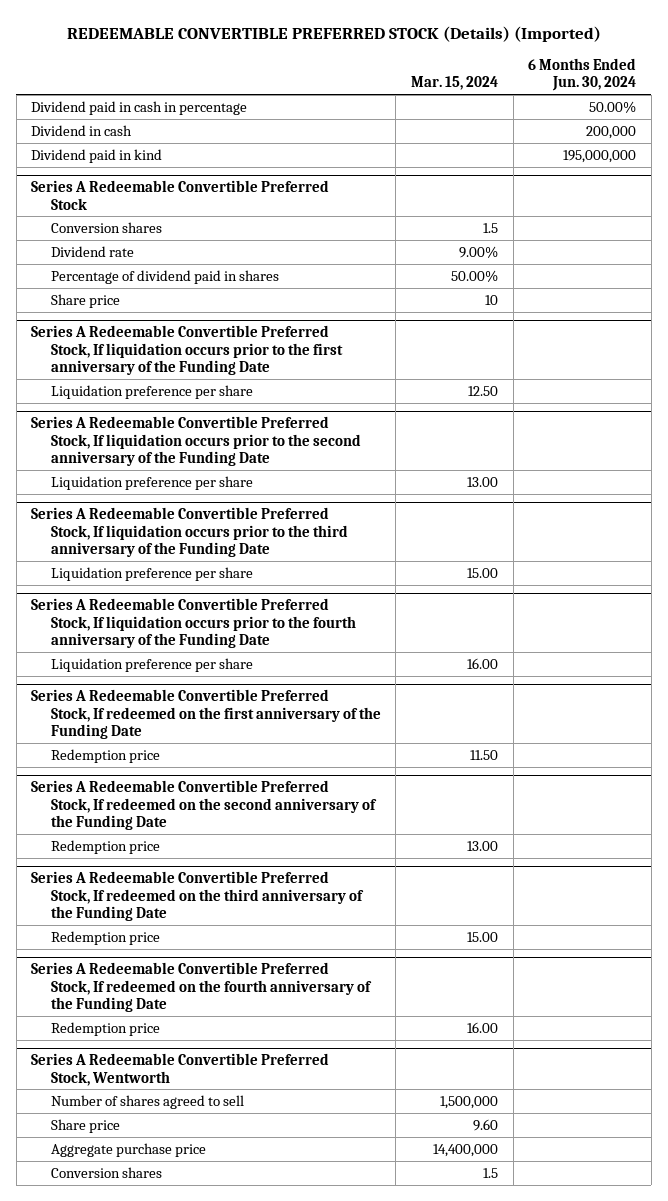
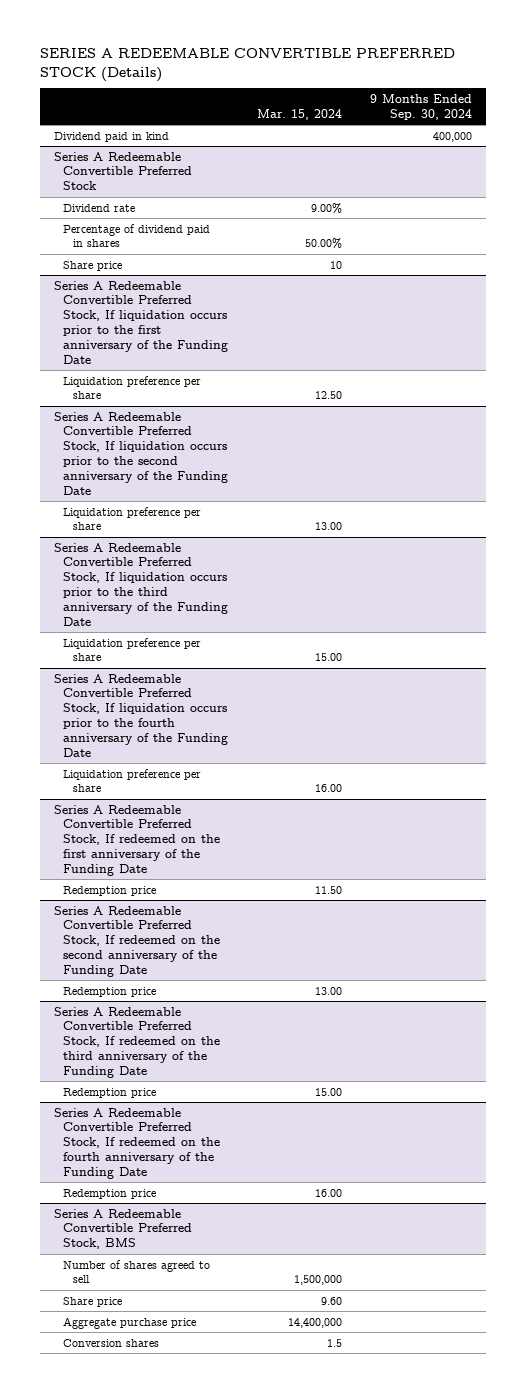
- REDEEMABLE CONVERTIBLE PREFERRED STOCK (Details) (Imported)
+ SERIES A REDEEMABLE CONVERTIBLE PREFERRED STOCK (Details)
- | Mar. 15, 2024 | 6 Months Ended Jun. 30, 2024
+ | Mar. 15, 2024 | 9 Months Ended Sep. 30, 2024
- Dividend paid in cash in percentage | | 50.00%
- Dividend in cash | | 200,000
@ Series A Redeemable Convertible Preferred Stock
- Conversion shares | 1.5 |
- Series A Redeemable Convertible Preferred Stock, Wentworth
+ Series A Redeemable Convertible Preferred Stock, BMS

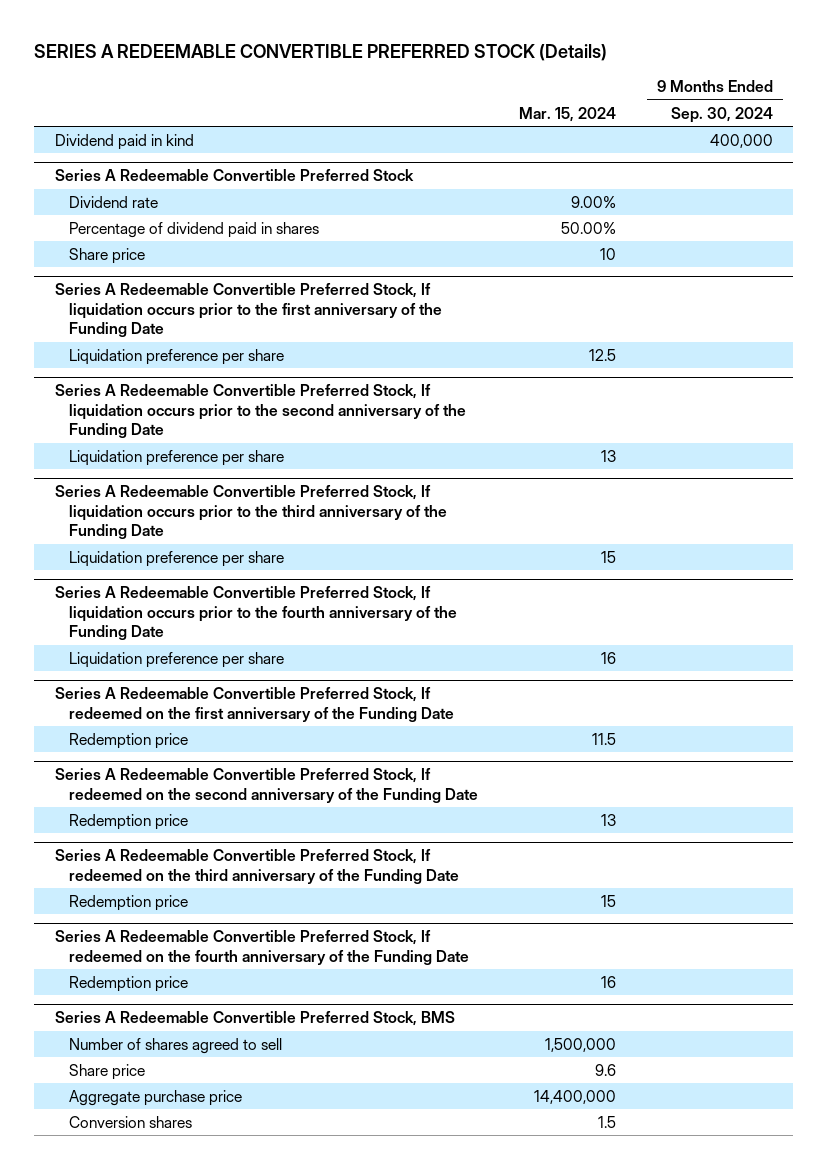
@ Series A Redeemable Convertible Preferred Stock, If liquidation occurs prior to the first anniversary of the Funding Date
- Liquidation preference per share | 12.50 |
+ Liquidation preference per share | 12.5 |
@ Series A Redeemable Convertible Preferred Stock, If liquidation occurs prior to the second anniversary of the Funding Date
- Liquidation preference per share | 13.00 |
+ Liquidation preference per share | 13 |
@ Series A Redeemable Convertible Preferred Stock, If liquidation occurs prior to the third anniversary of the Funding Date
- Liquidation preference per share | 15.00 |
+ Liquidation preference per share | 15 |
@ Series A Redeemable Convertible Preferred Stock, If liquidation occurs prior to the fourth anniversary of the Funding Date
- Liquidation preference per share | 16.00 |
+ Liquidation preference per share | 16 |
@ Series A Redeemable Convertible Preferred Stock, If redeemed on the first anniversary of the Funding Date
- Redemption price | 11.50 |
+ Redemption price | 11.5 |
@ Series A Redeemable Convertible Preferred Stock, If redeemed on the second anniversary of the Funding Date
- Redemption price | 13.00 |
+ Redemption price | 13 |
@ Series A Redeemable Convertible Preferred Stock, If redeemed on the third anniversary of the Funding Date
- Redemption price | 15.00 |
+ Redemption price | 15 |
@ Series A Redeemable Convertible Preferred Stock, If redeemed on the fourth anniversary of the Funding Date
- Redemption price | 16.00 |
+ Redemption price | 16 |
@ Series A Redeemable Convertible Preferred Stock, BMS
- Share price | 9.60 |
+ Share price | 9.6 |

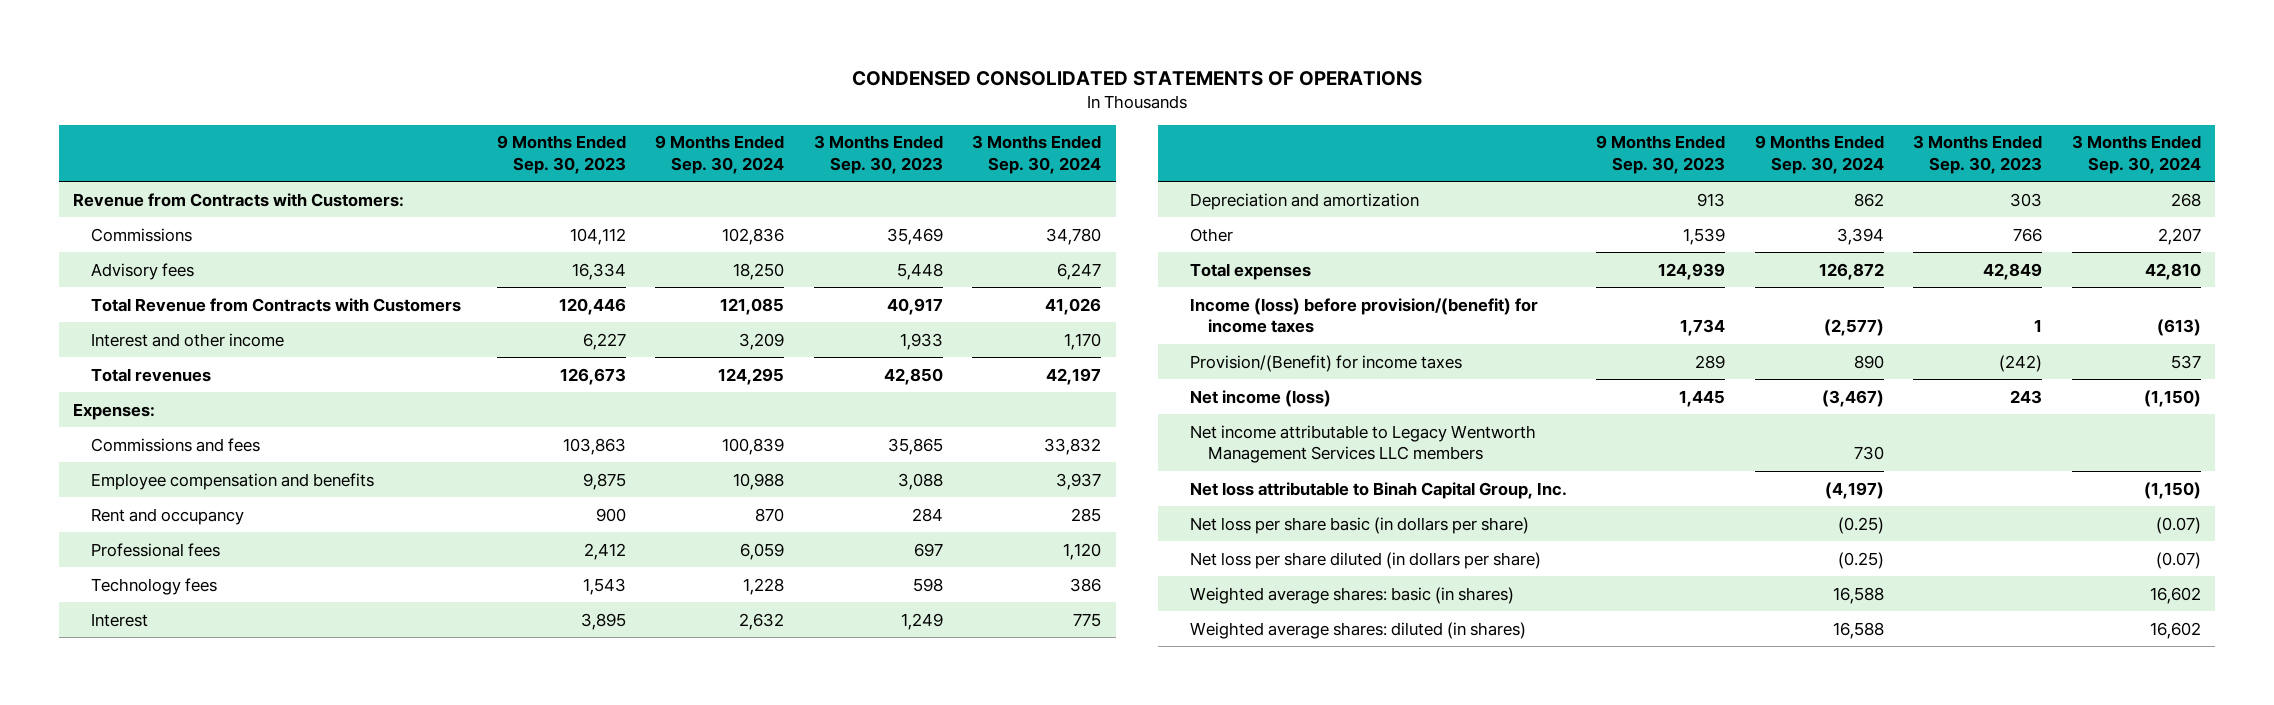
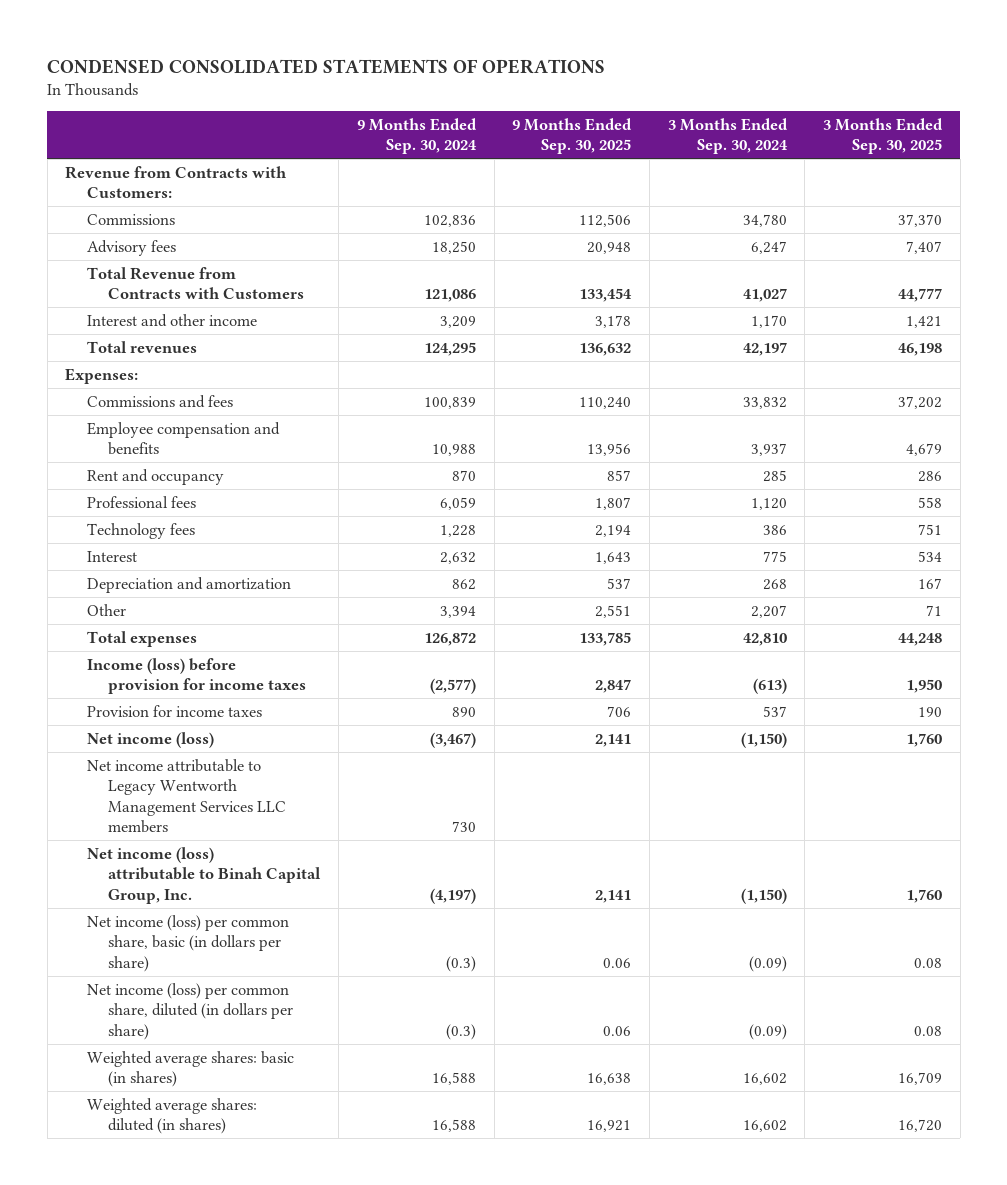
- | 9 Months Ended Sep. 30, 2023 | 9 Months Ended Sep. 30, 2024 | 3 Months Ended Sep. 30, 2023 | 3 Months Ended Sep. 30, 2024
+ | 9 Months Ended Sep. 30, 2024 | 9 Months Ended Sep. 30, 2025 | 3 Months Ended Sep. 30, 2024 | 3 Months Ended Sep. 30, 2025
- Total Revenue from Contracts with Customers | 120,446 | 121,085 | 40,917 | 41,026
+ Total Revenue from Contracts with Customers | 121,086 | 133,454 | 41,027 | 44,777
- Income (loss) before provision/(benefit) for income taxes | 1,734 | (2,577) | 1 | (613)
- Provision/(Benefit) for income taxes | 289 | 890 | (242) | 537
+ Income (loss) before provision for income taxes | (2,577) | 2,847 | (613) | 1,950
+ Provision for income taxes | 890 | 706 | 537 | 190
- Net loss attributable to Binah Capital Group, Inc. | | (4,197) | | (1,150)
- Net loss per share basic (in dollars per share) | | (0.25) | | (0.07)
- Net loss per share diluted (in dollars per share) | | (0.25) | | (0.07)
+ Net income (loss) attributable to Binah Capital Group, Inc. | (4,197) | 2,141 | (1,150) | 1,760
+ Net income (loss) per common share, basic (in dollars per share) | (0.3) | 0.06 | (0.09) | 0.08
+ Net income (loss) per common share, diluted (in dollars per share) | (0.3) | 0.06 | (0.09) | 0.08

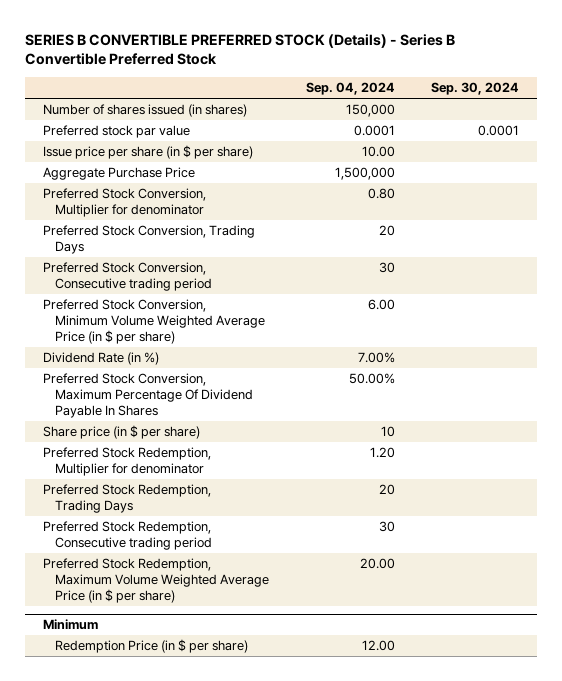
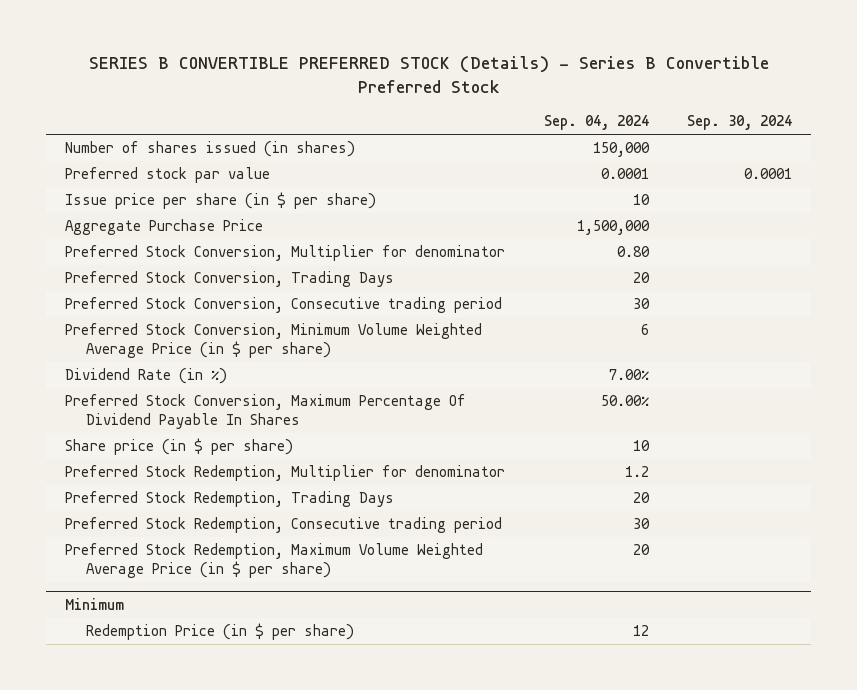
- Issue price per share (in $ per share) | 10.00 |
+ Issue price per share (in $ per share) | 10 |
- Preferred Stock Conversion, Minimum Volume Weighted Average Price (in $ per share) | 6.00 |
+ Preferred Stock Conversion, Minimum Volume Weighted Average Price (in $ per share) | 6 |
- Preferred Stock Redemption, Multiplier for denominator | 1.20 |
+ Preferred Stock Redemption, Multiplier for denominator | 1.2 |
- Preferred Stock Redemption, Maximum Volume Weighted Average Price (in $ per share) | 20.00 |
+ Preferred Stock Redemption, Maximum Volume Weighted Average Price (in $ per share) | 20 |
@ Minimum
- Redemption Price (in $ per share) | 12.00 |
+ Redemption Price (in $ per share) | 12 |

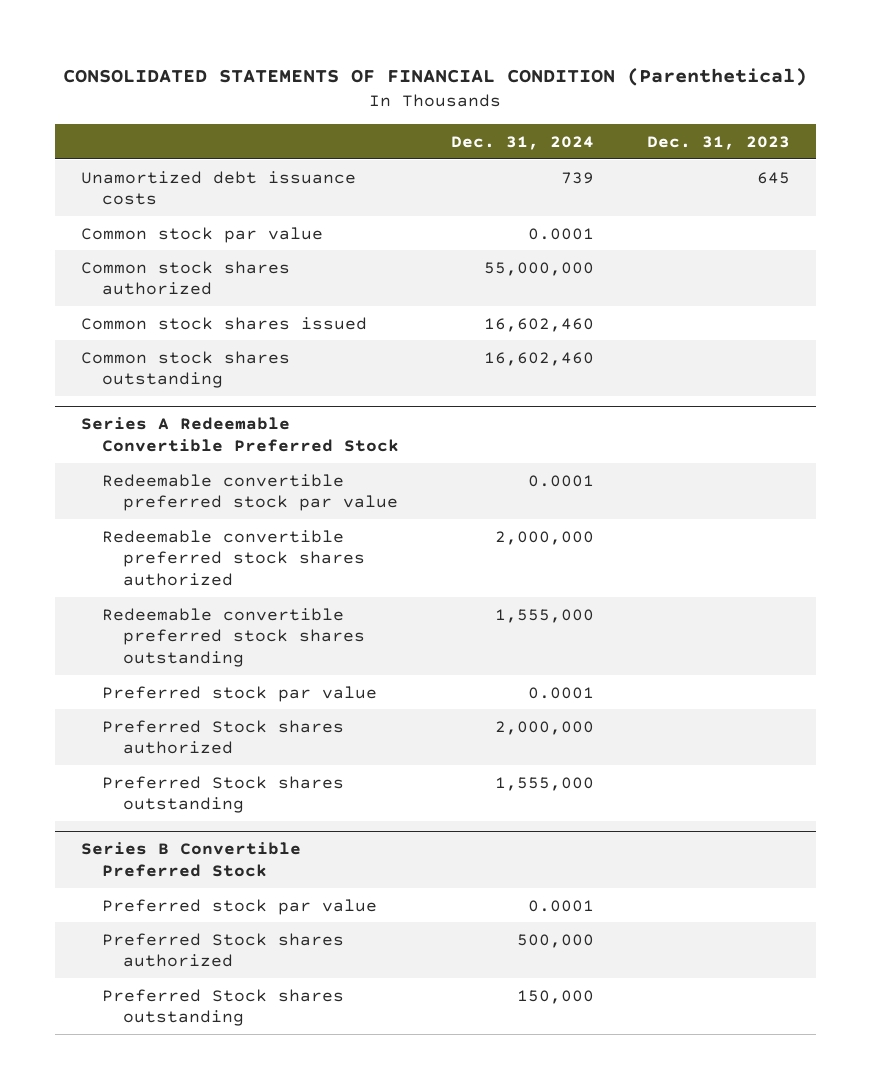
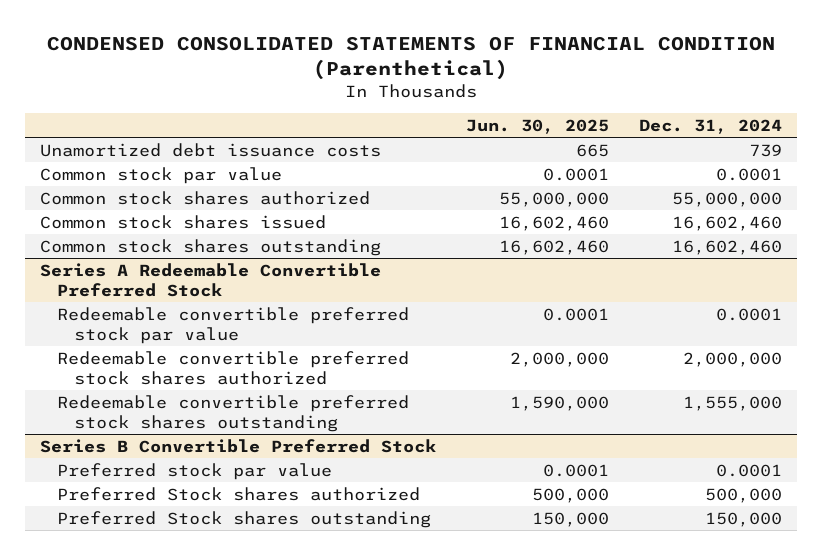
- CONSOLIDATED STATEMENTS OF FINANCIAL CONDITION (Parenthetical)
+ CONDENSED CONSOLIDATED STATEMENTS OF FINANCIAL CONDITION (Parenthetical)
- | Dec. 31, 2024 | Dec. 31, 2023
+ | Jun. 30, 2025 | Dec. 31, 2024
@ Series A Redeemable Convertible Preferred Stock
- Preferred stock par value | 0.0001 |
- Preferred Stock shares authorized | 2,000,000 |
- Preferred Stock shares outstanding | 1,555,000 |

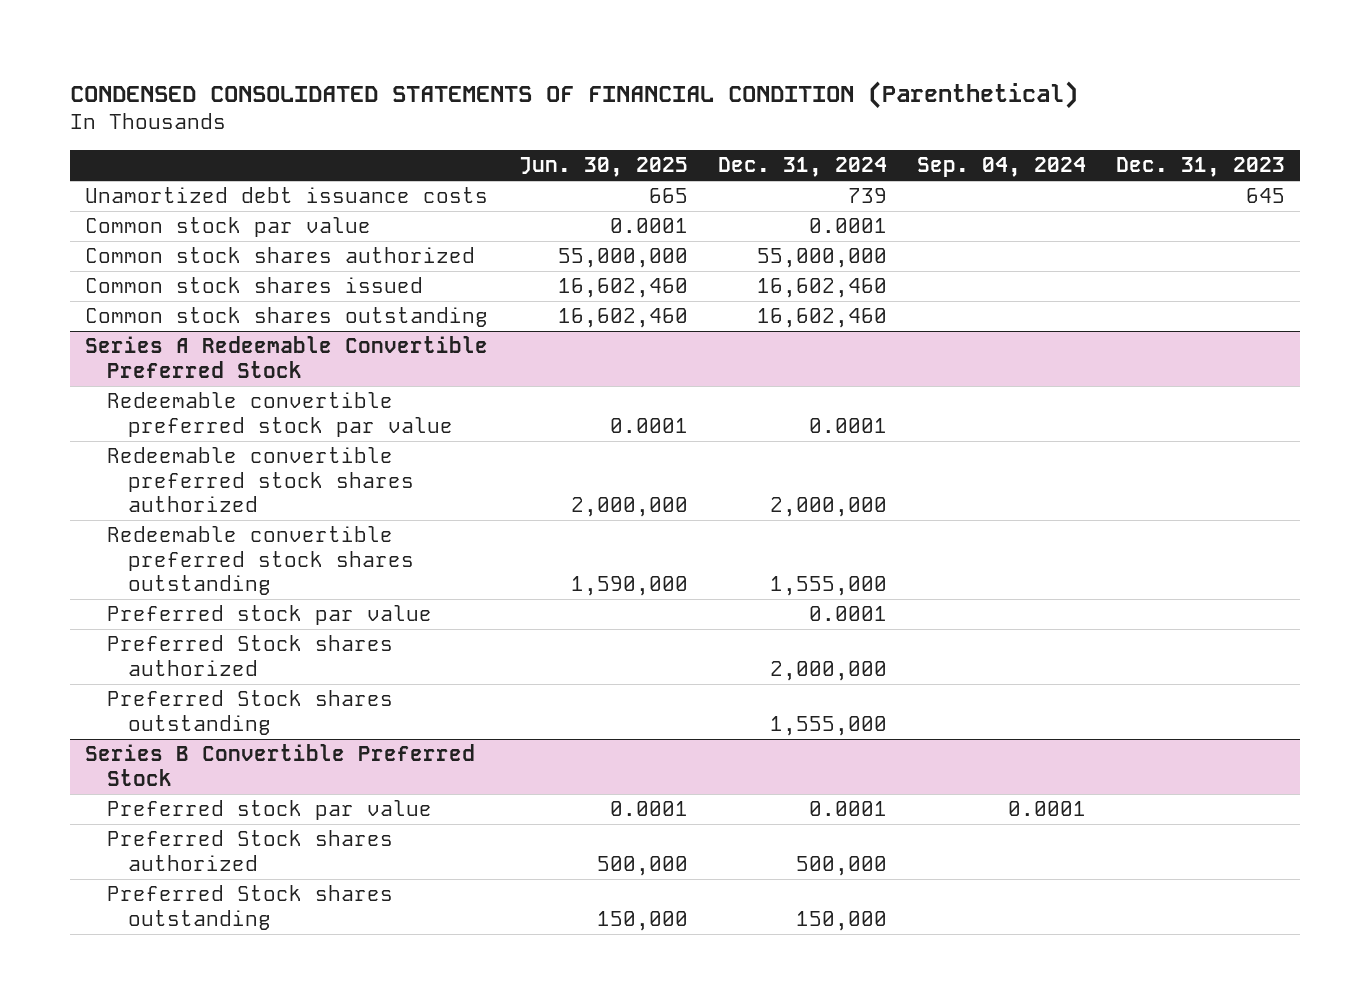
- | Jun. 30, 2025 | Dec. 31, 2024
+ | Jun. 30, 2025 | Dec. 31, 2024 | Sep. 04, 2024 | Dec. 31, 2023
@ Series A Redeemable Convertible Preferred Stock
+ Preferred stock par value | | 0.0001 | |
+ Preferred Stock shares authorized | | 2,000,000 | |
+ Preferred Stock shares outstanding | | 1,555,000 | |

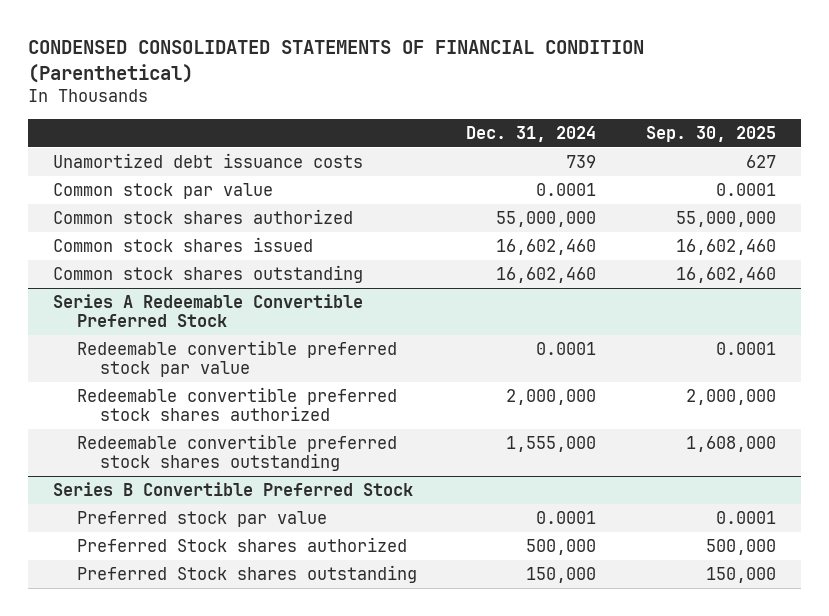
- | Jun. 30, 2025 | Dec. 31, 2024 | Sep. 04, 2024 | Dec. 31, 2023
+ | Dec. 31, 2024 | Sep. 30, 2025
@ Series A Redeemable Convertible Preferred Stock
- Preferred stock par value | | 0.0001 | |
- Preferred Stock shares authorized | | 2,000,000 | |
- Preferred Stock shares outstanding | | 1,555,000 | |

